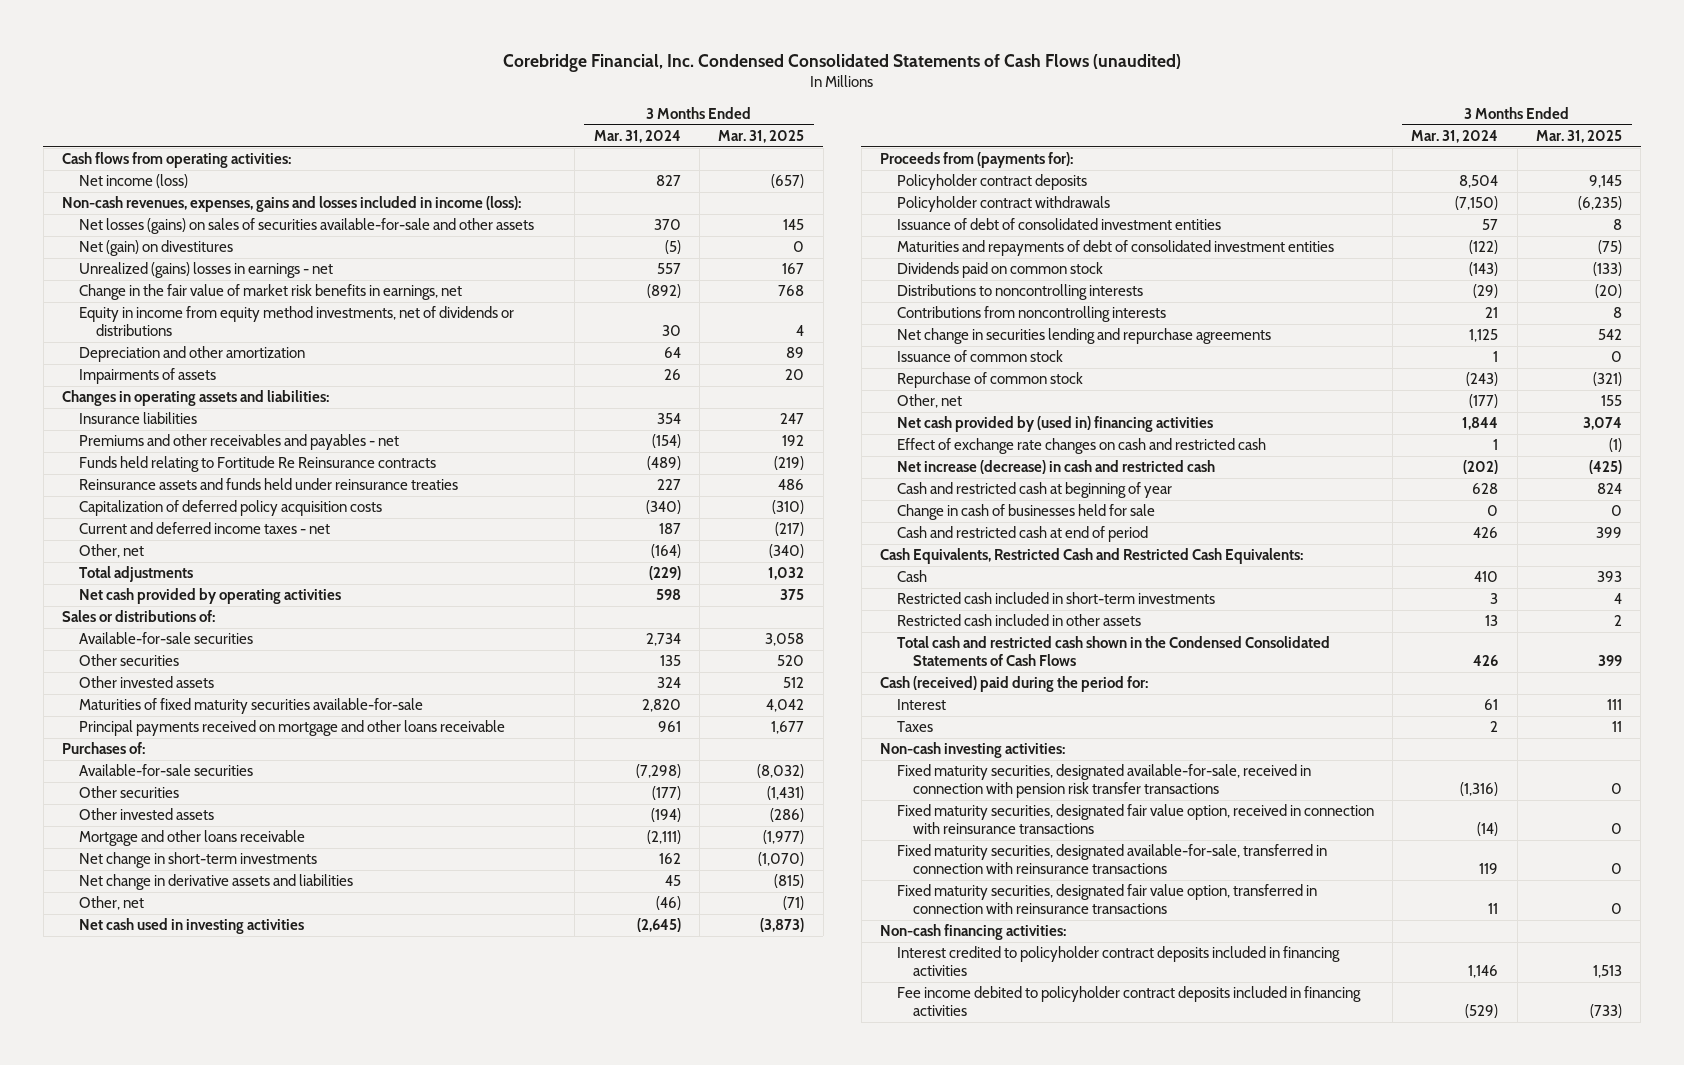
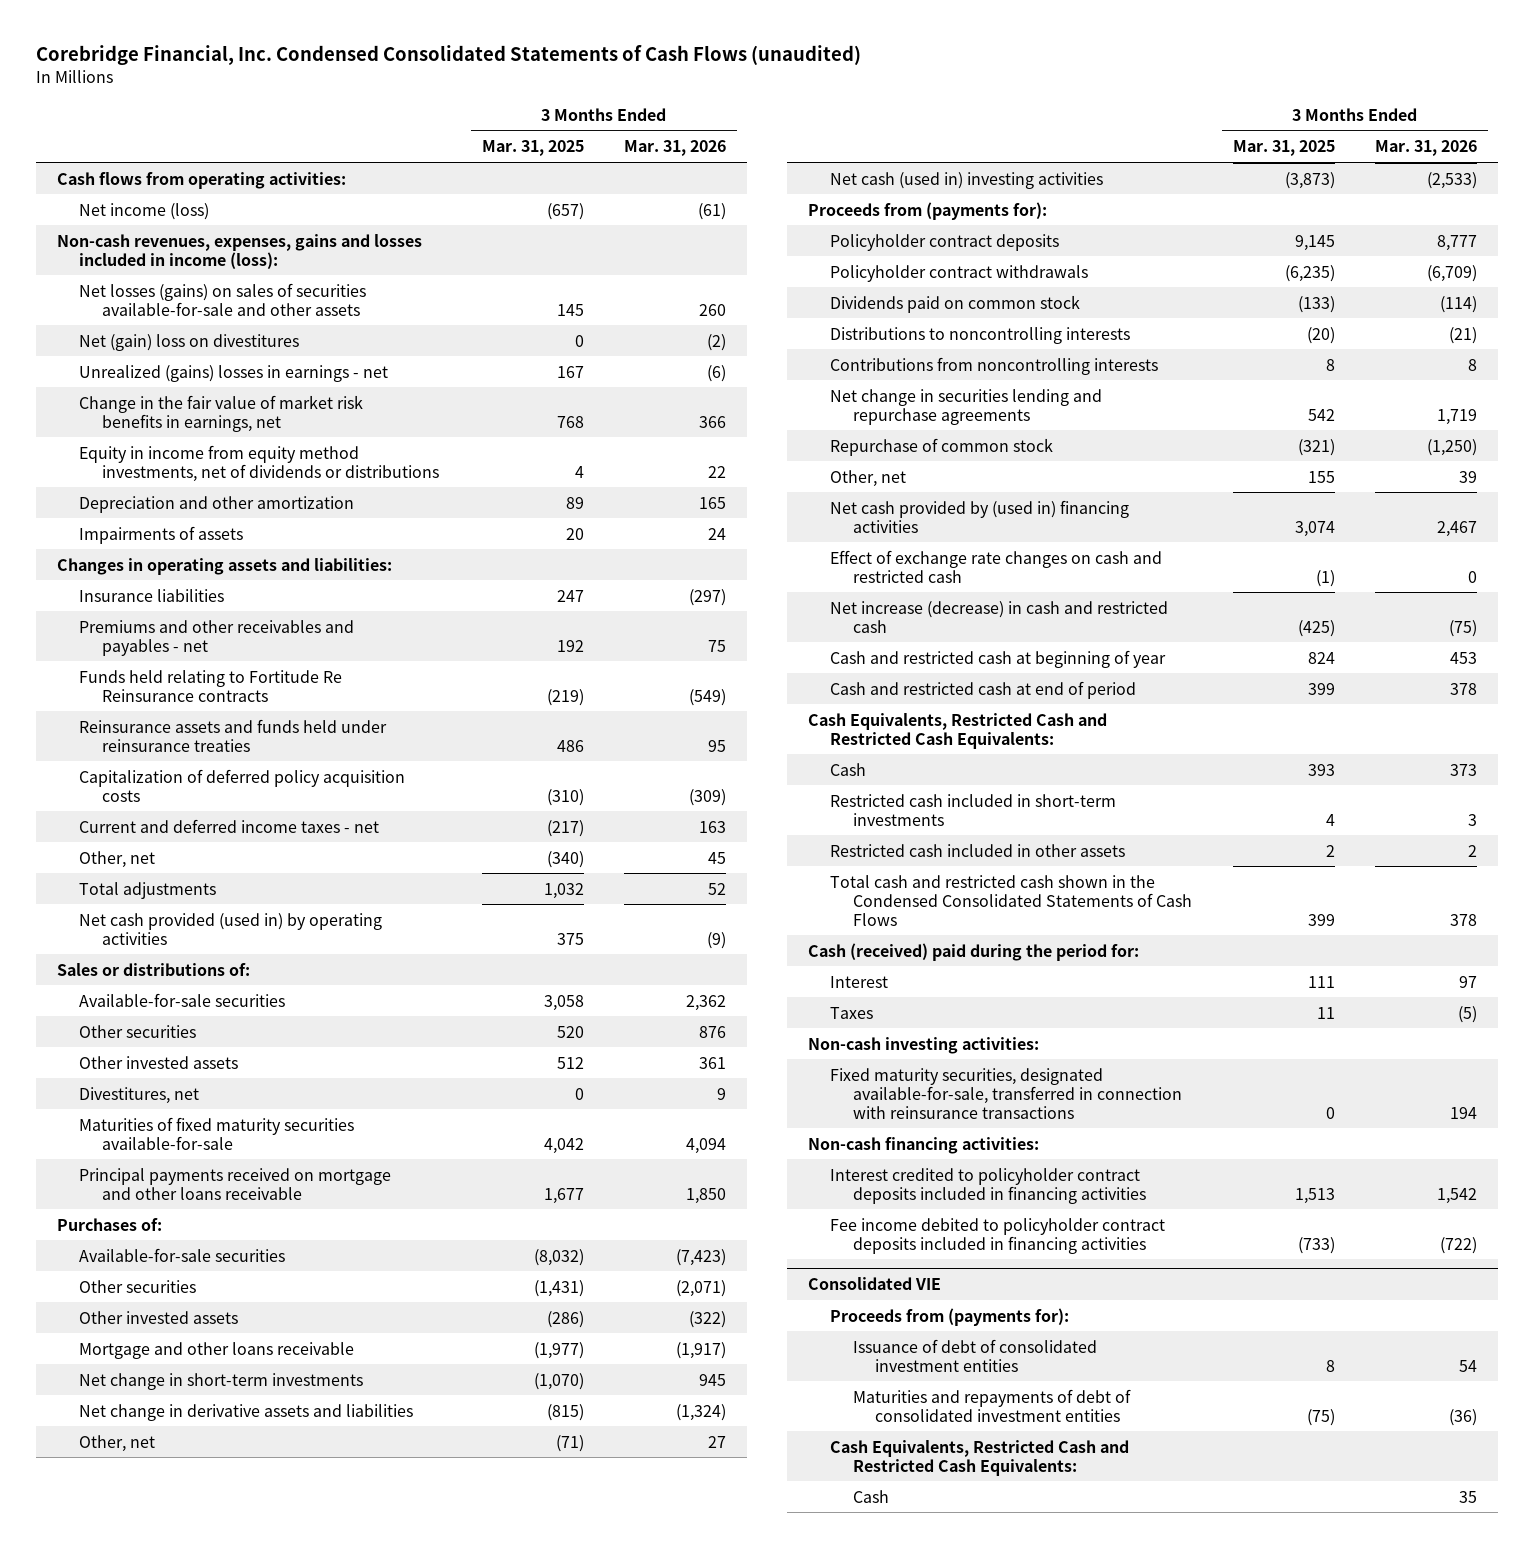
- | 3 Months Ended Mar. 31, 2024 | 3 Months Ended Mar. 31, 2025
+ | 3 Months Ended Mar. 31, 2025 | 3 Months Ended Mar. 31, 2026
- Net (gain) on divestitures | (5) | 0
+ Net (gain) loss on divestitures | 0 | (2)
- Net cash provided by operating activities | 598 | 375
+ Net cash provided (used in) by operating activities | 375 | (9)
+ Divestitures, net | 0 | 9
- Net cash used in investing activities | (2,645) | (3,873)
+ Net cash (used in) investing activities | (3,873) | (2,533)
- Issuance of debt of consolidated investment entities | 57 | 8
- Maturities and repayments of debt of consolidated investment entities | (122) | (75)
- Issuance of common stock | 1 | 0
- Change in cash of businesses held for sale | 0 | 0
- Fixed maturity securities, designated available-for-sale, received in connection with pension risk transfer transactions | (1,316) | 0
- Fixed maturity securities, designated fair value option, received in connection with reinsurance transactions | (14) | 0
- Fixed maturity securities, designated fair value option, transferred in connection with reinsurance transactions | 11 | 0
+ Consolidated VIE
+ Proceeds from (payments for):
+ Issuance of debt of consolidated investment entities | 8 | 54
+ Maturities and repayments of debt of consolidated investment entities | (75) | (36)
+ Cash Equivalents, Restricted Cash and Restricted Cash Equivalents:
+ Cash | | 35

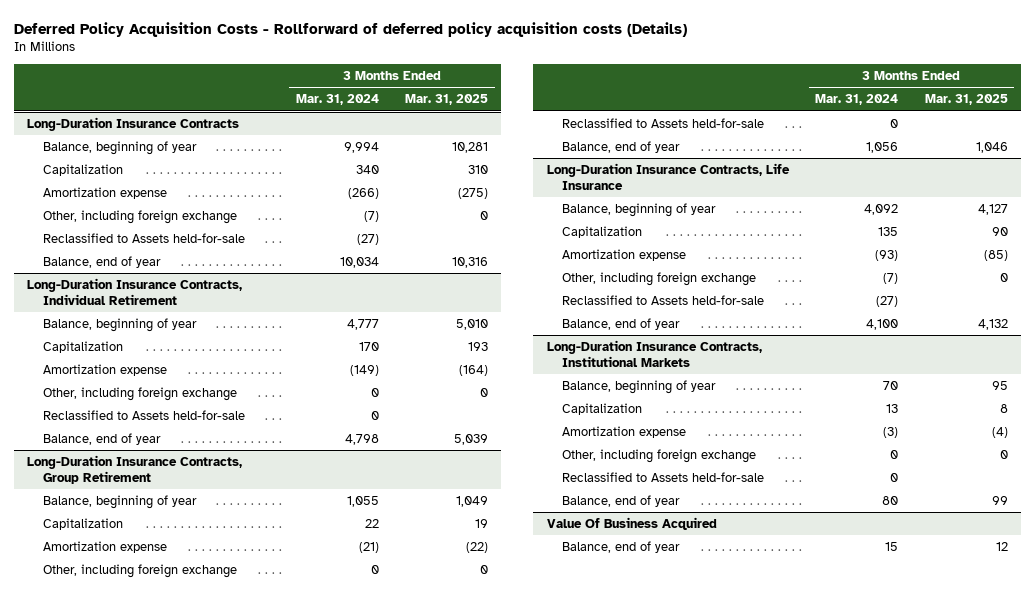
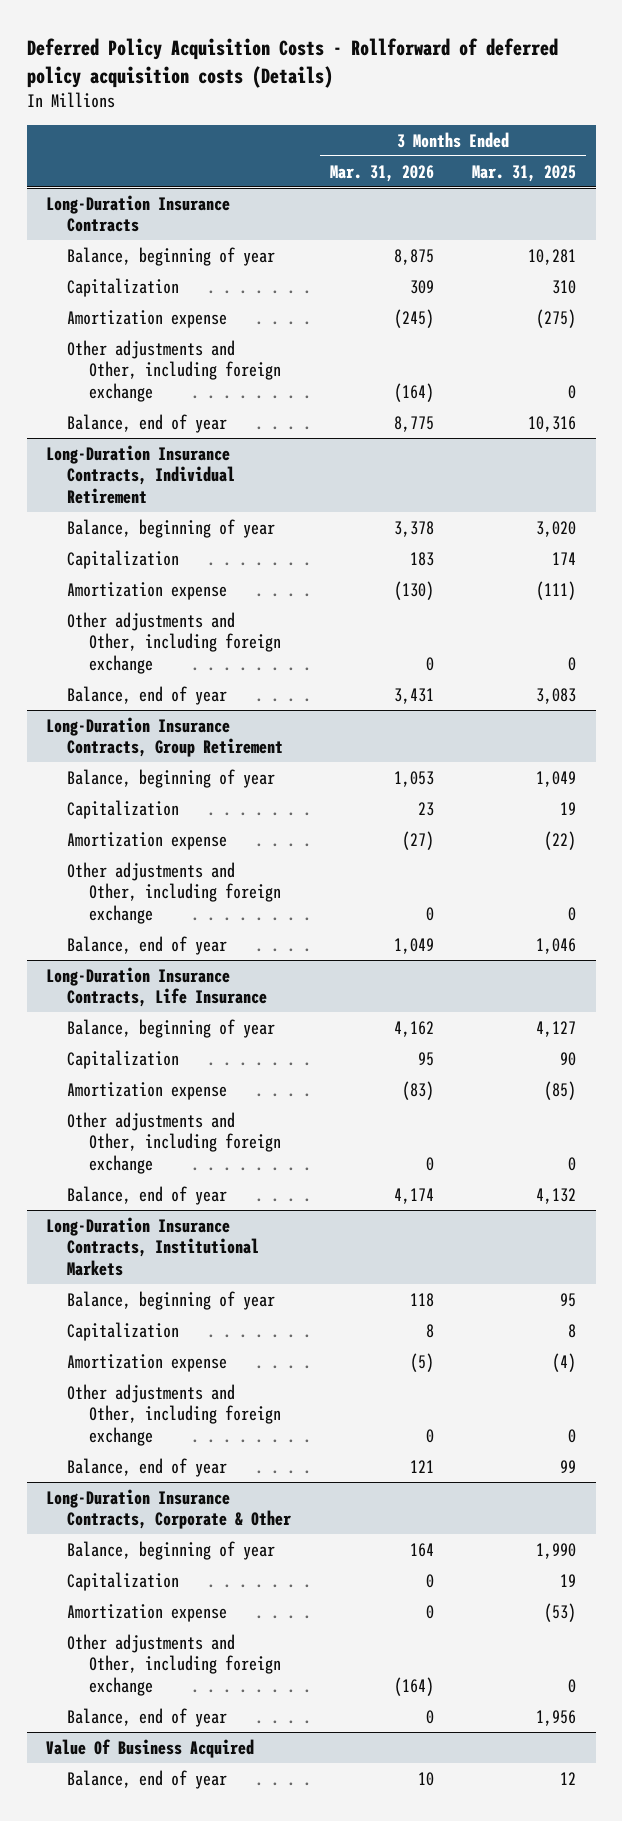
- | 3 Months Ended Mar. 31, 2024 | 3 Months Ended Mar. 31, 2025
+ | 3 Months Ended Mar. 31, 2026 | 3 Months Ended Mar. 31, 2025
@ Long-Duration Insurance Contracts
- Other, including foreign exchange | (7) | 0
- Reclassified to Assets held-for-sale | (27) |
+ Other adjustments and Other, including foreign exchange | (164) | 0
@ Long-Duration Insurance Contracts, Individual Retirement
- Balance, beginning of year | 4,777 | 5,010
- Capitalization | 170 | 193
- Amortization expense | (149) | (164)
- Other, including foreign exchange | 0 | 0
- Reclassified to Assets held-for-sale | 0 |
- Balance, end of year | 4,798 | 5,039
+ Balance, beginning of year | 3,378 | 3,020
+ Capitalization | 183 | 174
+ Amortization expense | (130) | (111)
+ Other adjustments and Other, including foreign exchange | 0 | 0
+ Balance, end of year | 3,431 | 3,083
@ Long-Duration Insurance Contracts, Group Retirement
- Other, including foreign exchange | 0 | 0
- Reclassified to Assets held-for-sale | 0 |
+ Other adjustments and Other, including foreign exchange | 0 | 0
@ Long-Duration Insurance Contracts, Life Insurance
- Other, including foreign exchange | (7) | 0
- Reclassified to Assets held-for-sale | (27) |
+ Other adjustments and Other, including foreign exchange | 0 | 0
@ Long-Duration Insurance Contracts, Institutional Markets
- Other, including foreign exchange | 0 | 0
- Reclassified to Assets held-for-sale | 0 |
+ Other adjustments and Other, including foreign exchange | 0 | 0
+ Long-Duration Insurance Contracts, Corporate & Other
+ Balance, beginning of year | 164 | 1,990
+ Capitalization | 0 | 19
+ Amortization expense | 0 | (53)
+ Other adjustments and Other, including foreign exchange | (164) | 0
+ Balance, end of year | 0 | 1,956

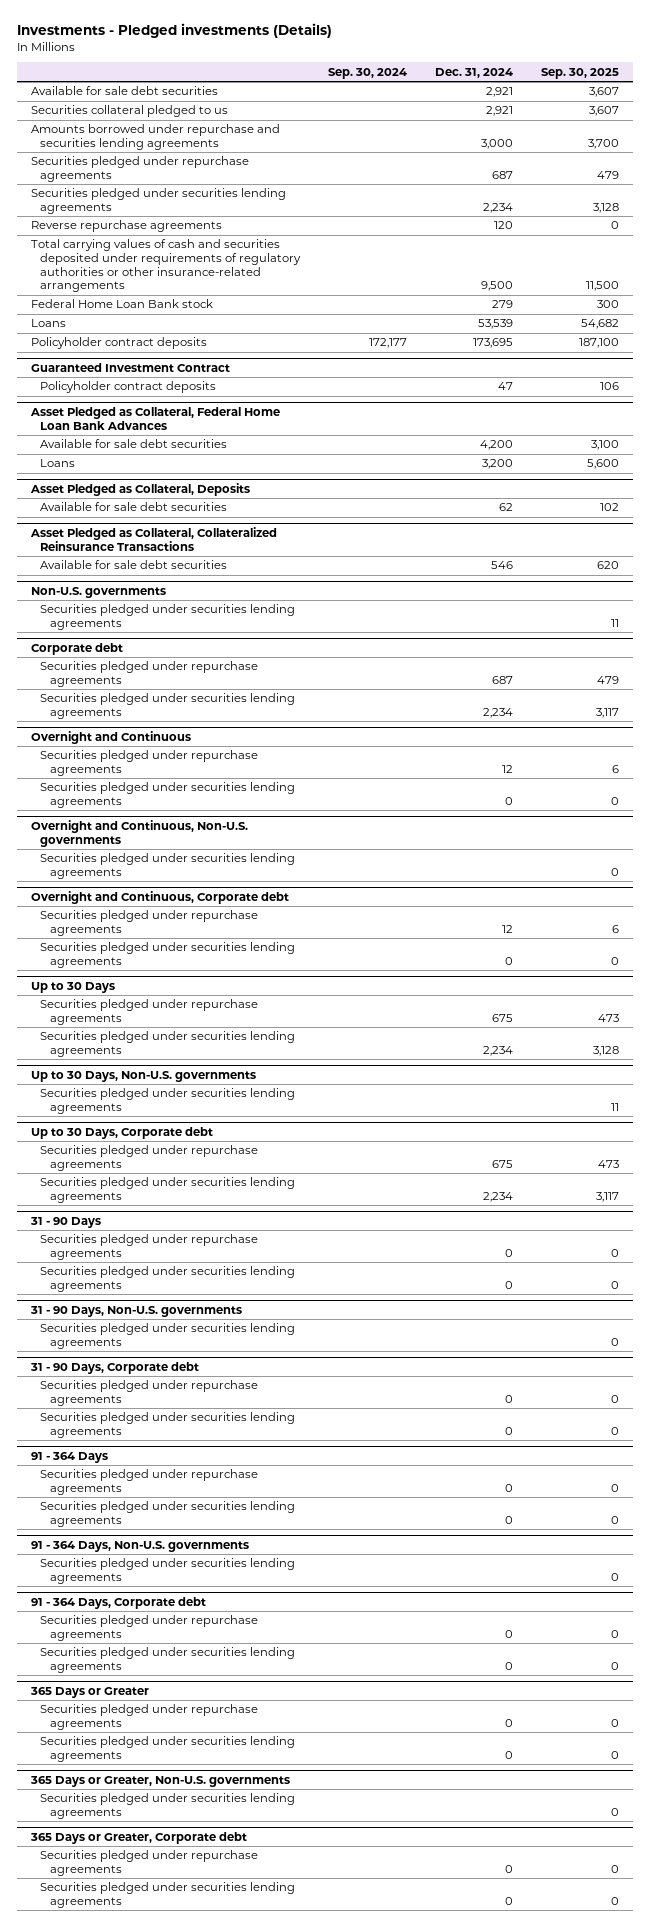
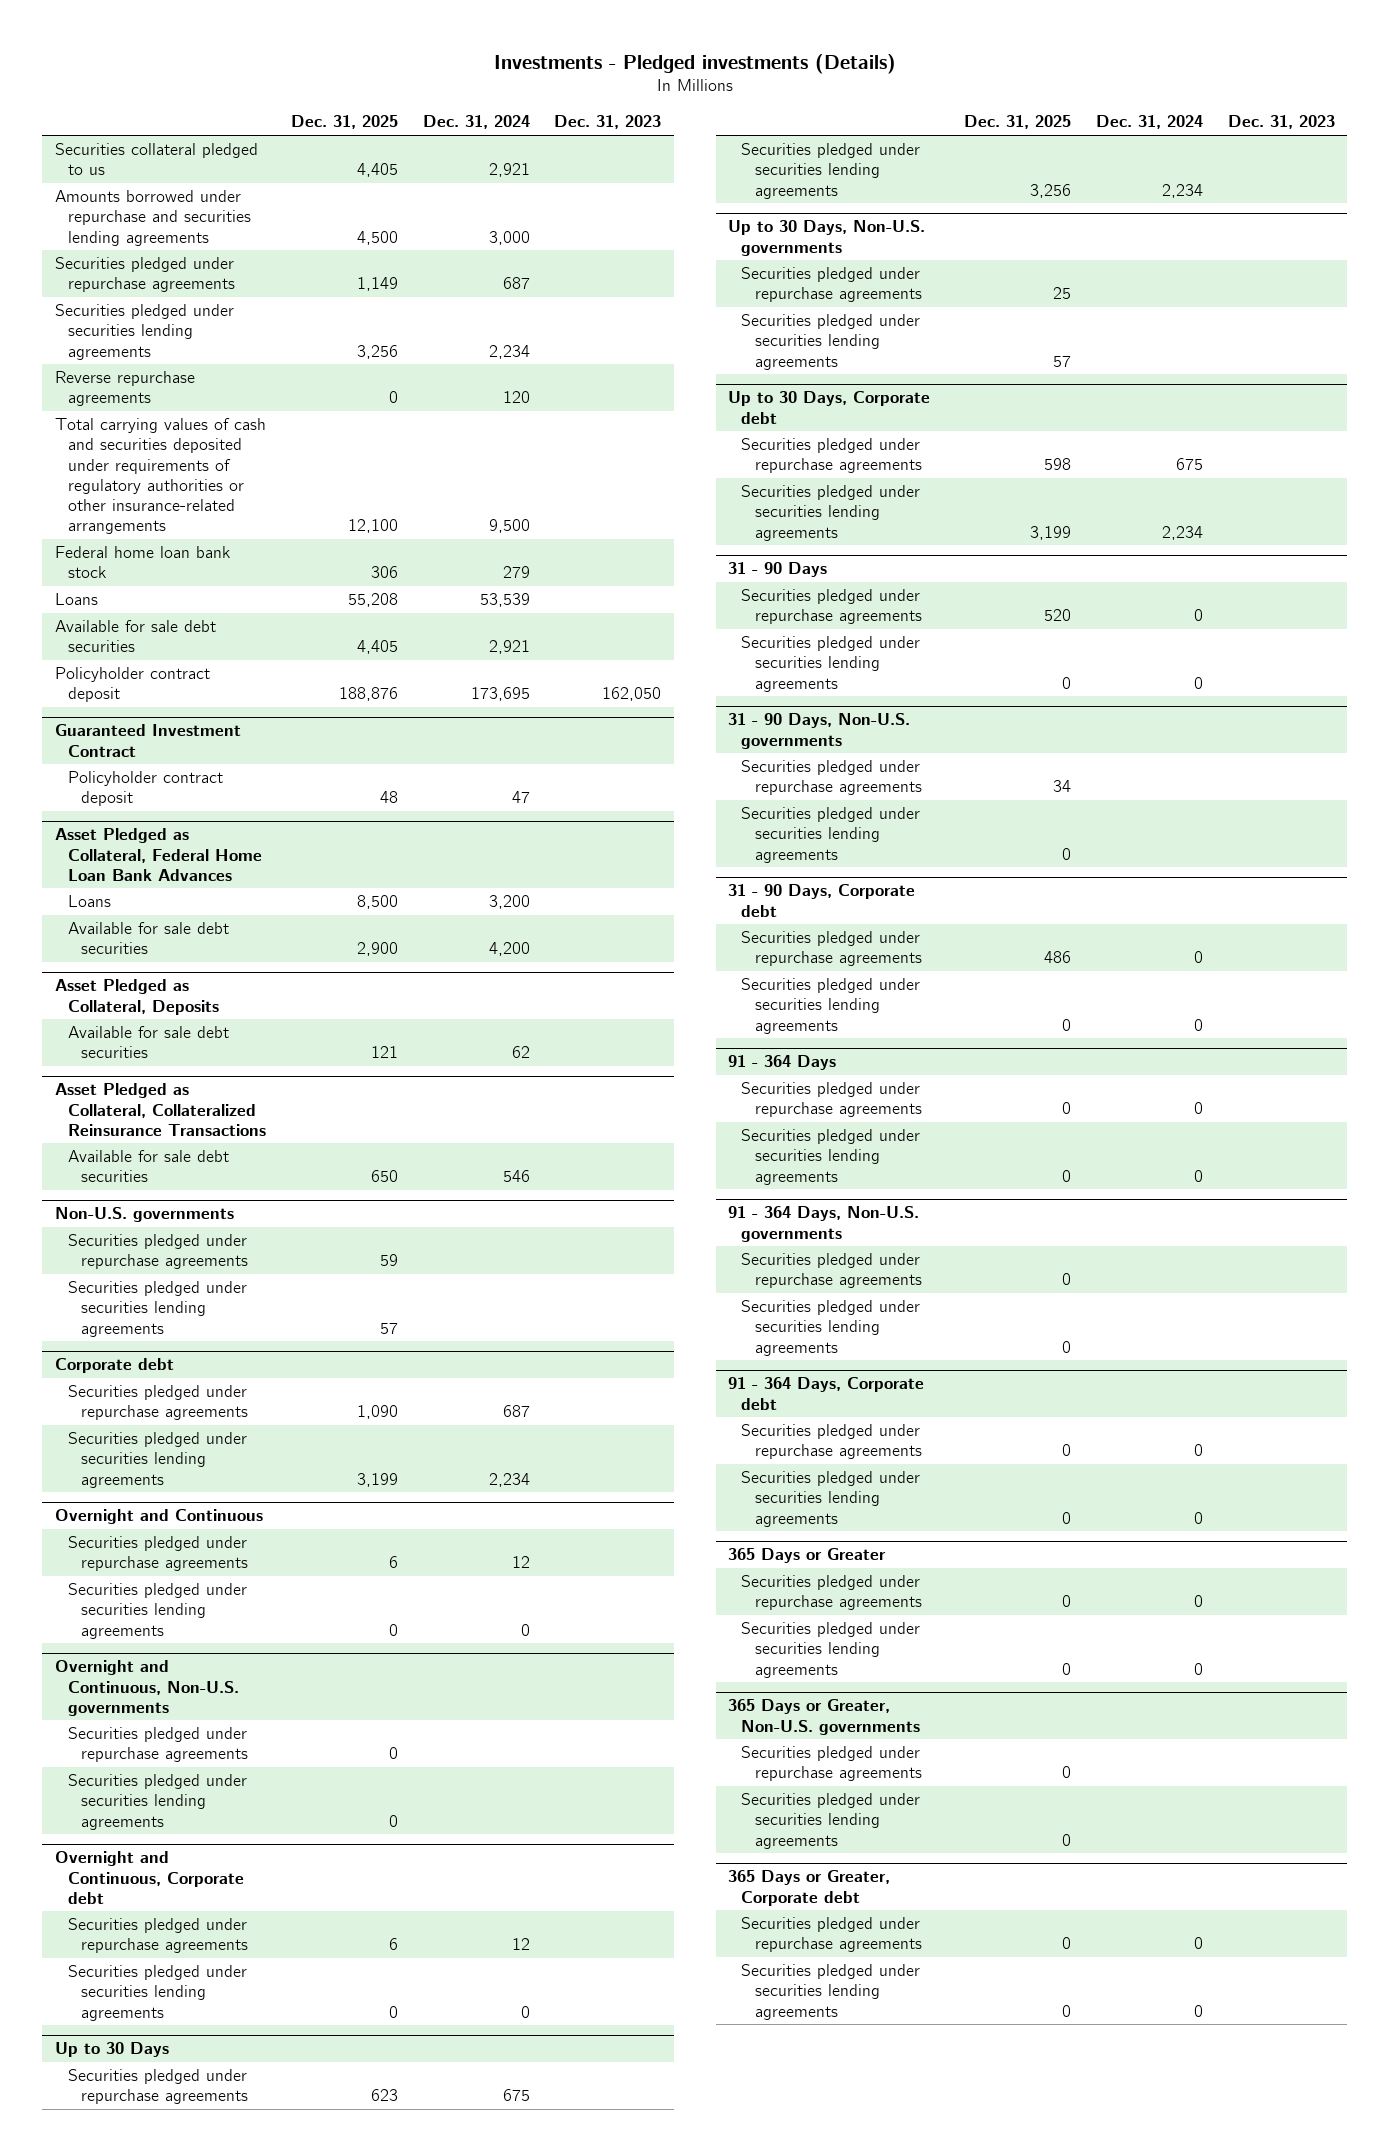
- | Sep. 30, 2024 | Dec. 31, 2024 | Sep. 30, 2025
+ | Dec. 31, 2025 | Dec. 31, 2024 | Dec. 31, 2023
- Federal Home Loan Bank stock | | 279 | 300
+ Federal home loan bank stock | 306 | 279 |
- Policyholder contract deposits | 172,177 | 173,695 | 187,100
moved down: Available for sale debt securities | 4,405 | 2,921 |
+ Policyholder contract deposit | 188,876 | 173,695 | 162,050
@ Guaranteed Investment Contract
- Policyholder contract deposits | | 47 | 106
+ Policyholder contract deposit | 48 | 47 |
@ Asset Pledged as Collateral, Federal Home Loan Bank Advances
moved down: Available for sale debt securities | 2,900 | 4,200 |
@ Non-U.S. governments
+ Securities pledged under repurchase agreements | 59 | |
@ Overnight and Continuous, Non-U.S. governments
+ Securities pledged under repurchase agreements | 0 | |
@ Up to 30 Days, Non-U.S. governments
+ Securities pledged under repurchase agreements | 25 | |
@ 31 - 90 Days, Non-U.S. governments
+ Securities pledged under repurchase agreements | 34 | |
@ 91 - 364 Days, Non-U.S. governments
+ Securities pledged under repurchase agreements | 0 | |
@ 365 Days or Greater, Non-U.S. governments
+ Securities pledged under repurchase agreements | 0 | |

